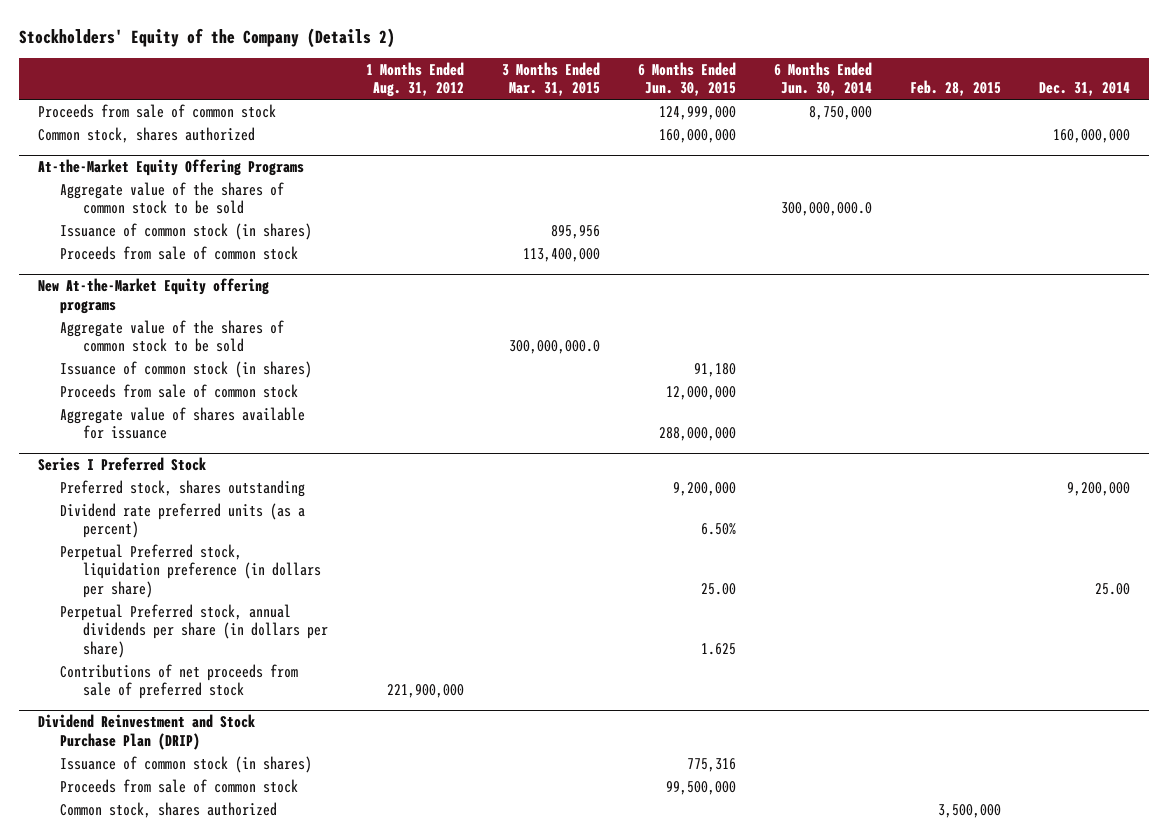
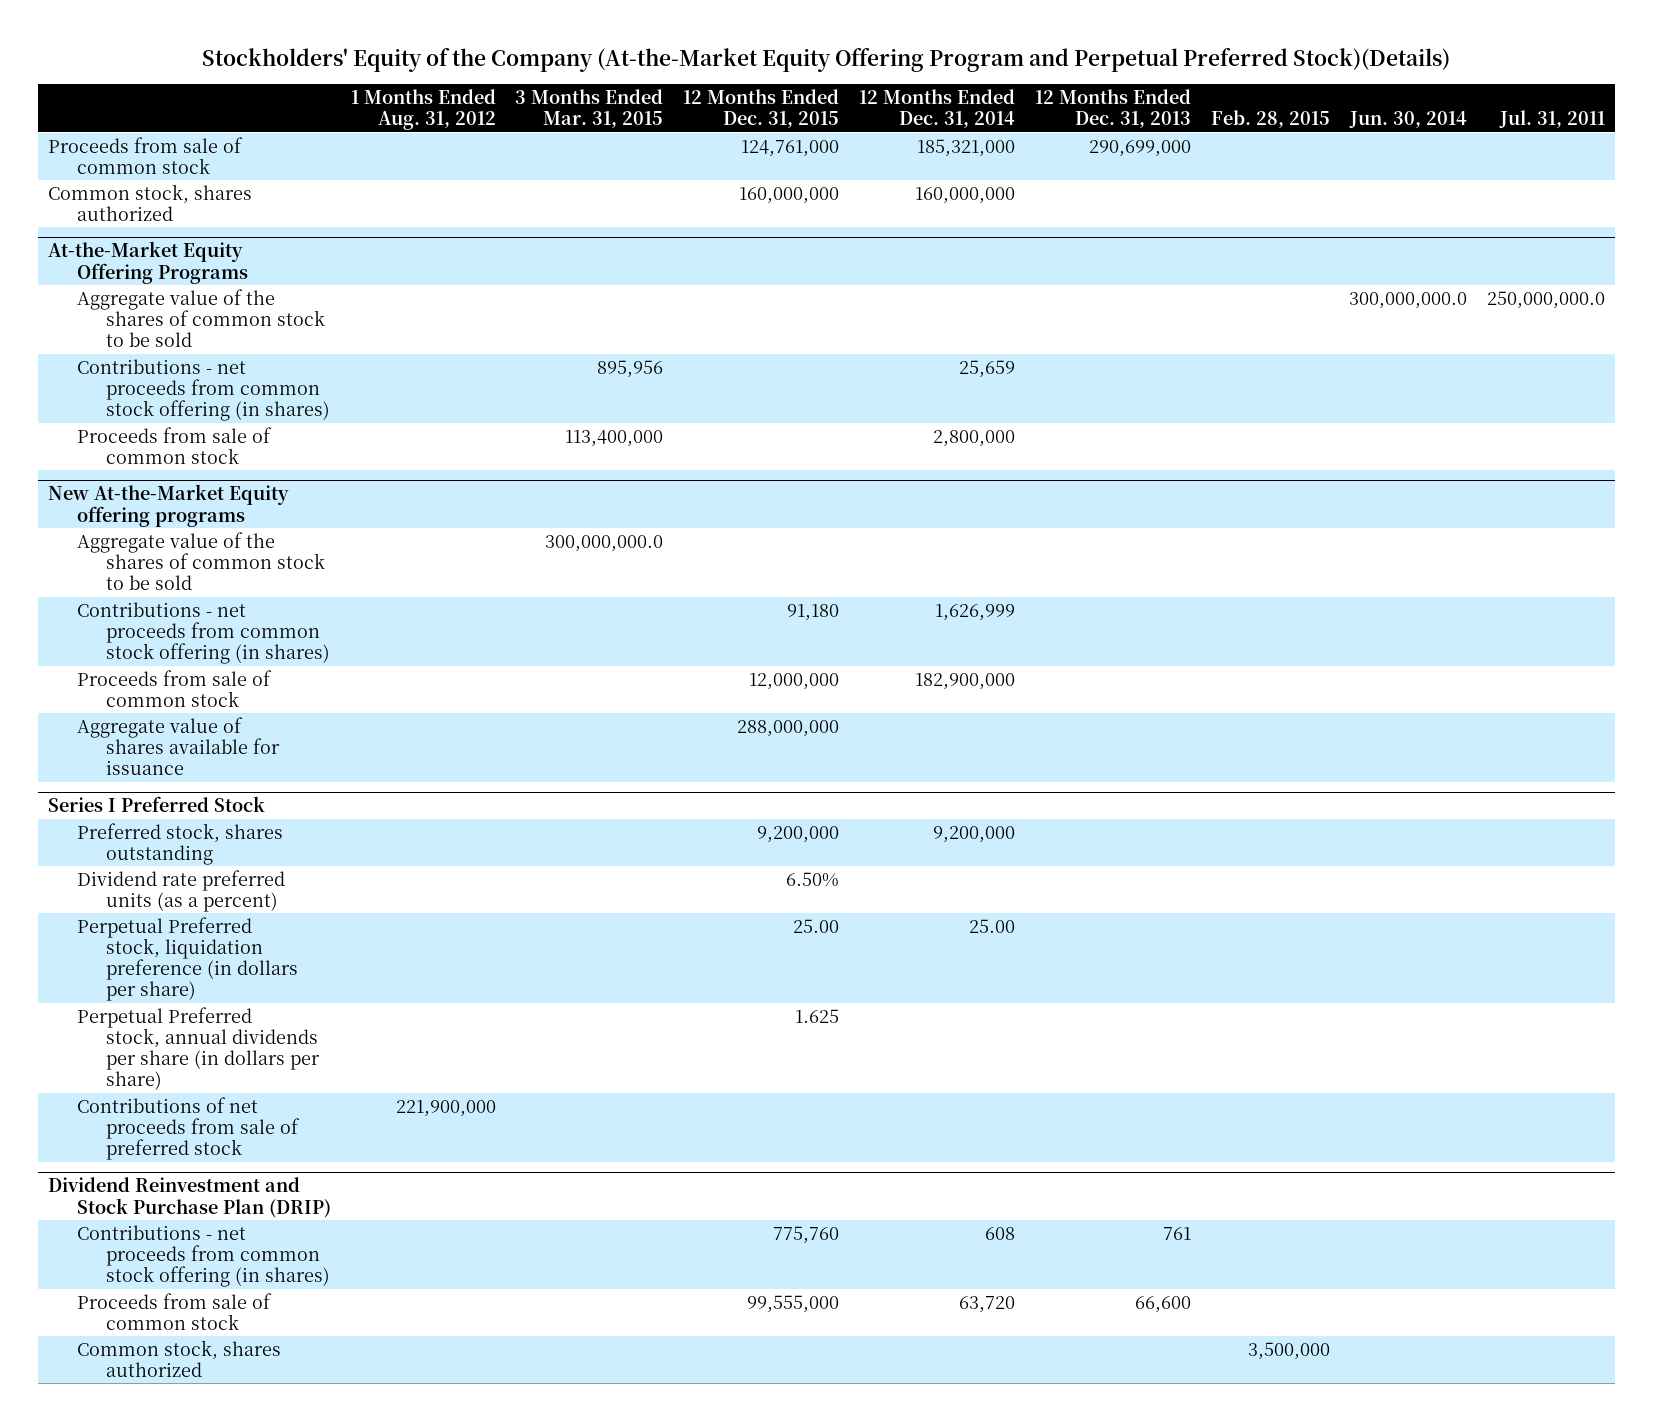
- Stockholders' Equity of the Company (Details 2)
+ Stockholders' Equity of the Company (At-the-Market Equity Offering Program and Perpetual Preferred Stock)(Details)
- | 1 Months Ended Aug. 31, 2012 | 3 Months Ended Mar. 31, 2015 | 6 Months Ended Jun. 30, 2015 | 6 Months Ended Jun. 30, 2014 | Feb. 28, 2015 | Dec. 31, 2014
+ | 1 Months Ended Aug. 31, 2012 | 3 Months Ended Mar. 31, 2015 | 12 Months Ended Dec. 31, 2015 | 12 Months Ended Dec. 31, 2014 | 12 Months Ended Dec. 31, 2013 | Feb. 28, 2015 | Jun. 30, 2014 | Jul. 31, 2011
@ At-the-Market Equity Offering Programs
- Issuance of common stock (in shares) | | 895,956 | | | |
+ Contributions - net proceeds from common stock offering (in shares) | | 895,956 | | 25,659 | | | |
@ New At-the-Market Equity offering programs
- Issuance of common stock (in shares) | | | 91,180 | | |
+ Contributions - net proceeds from common stock offering (in shares) | | | 91,180 | 1,626,999 | | | |
@ Dividend Reinvestment and Stock Purchase Plan (DRIP)
- Issuance of common stock (in shares) | | | 775,316 | | |
+ Contributions - net proceeds from common stock offering (in shares) | | | 775,760 | 608 | 761 | | |

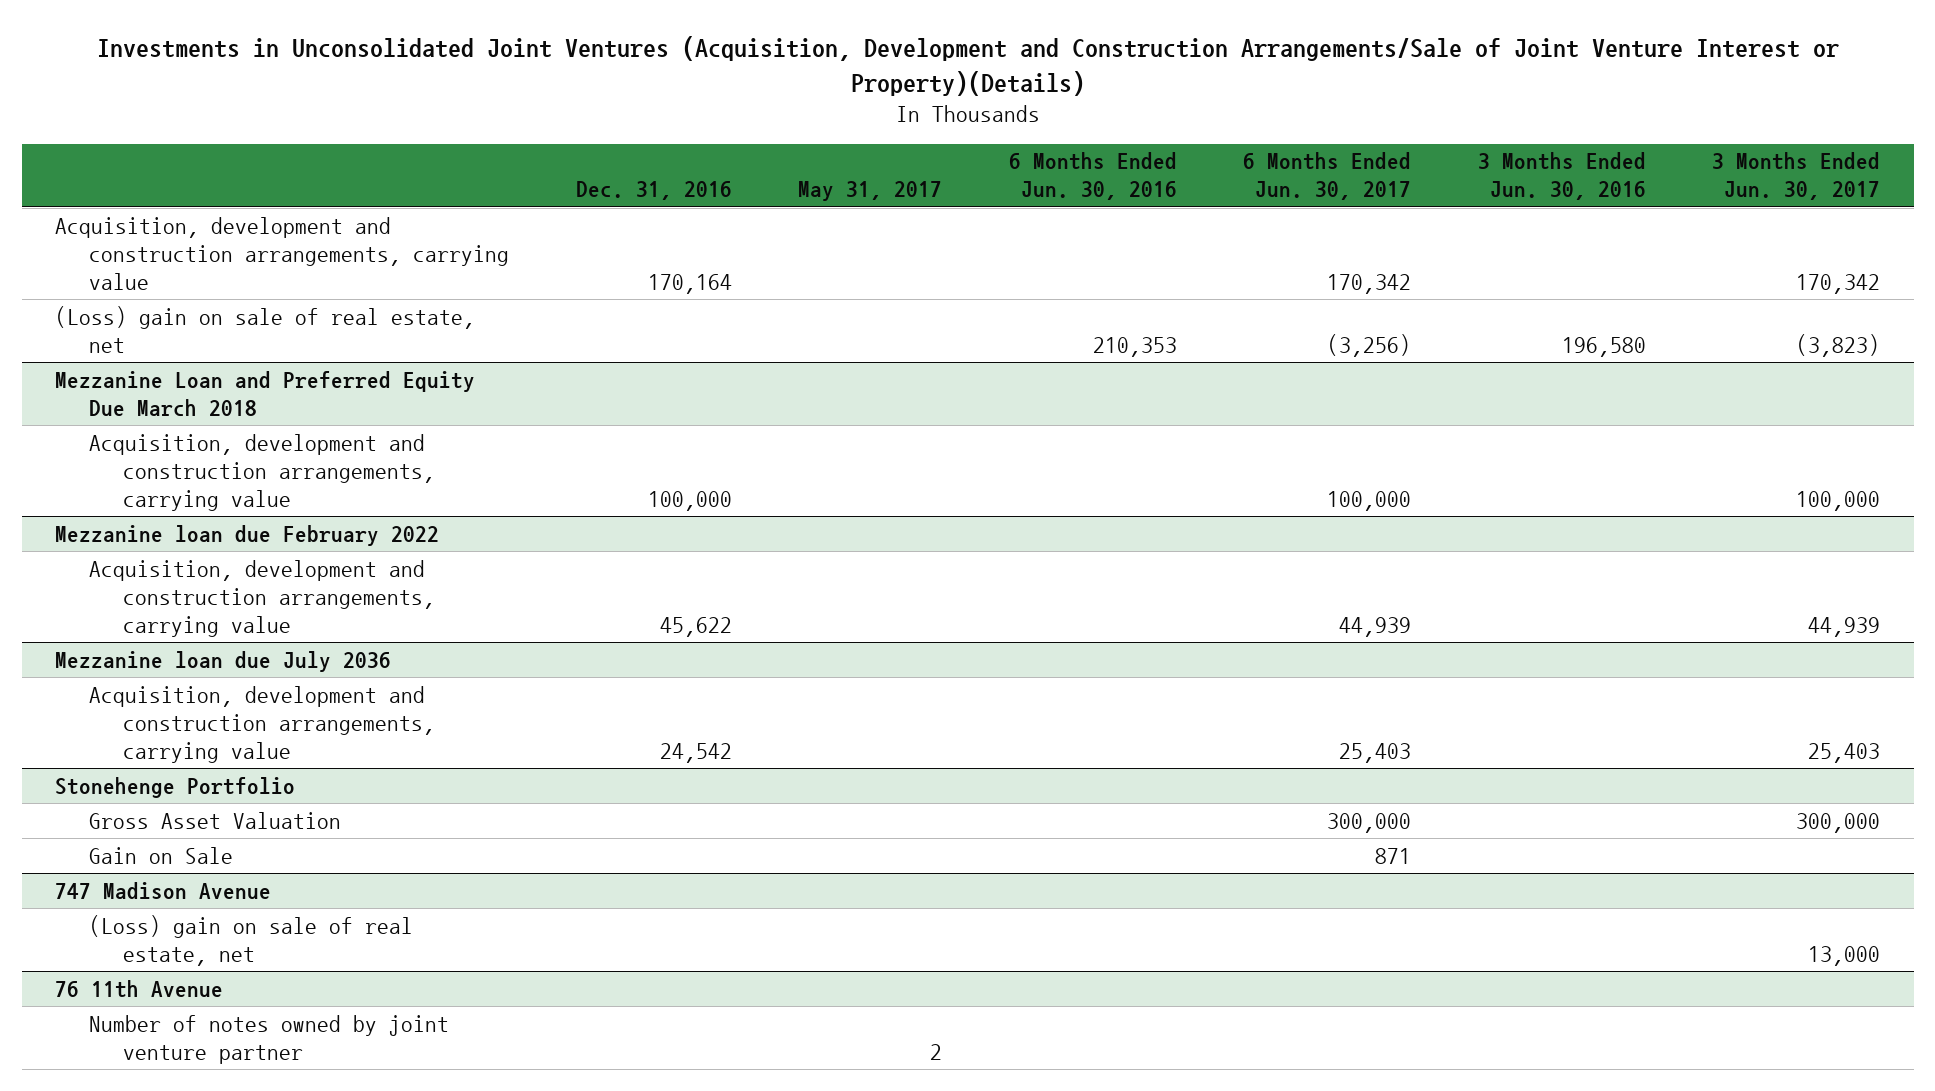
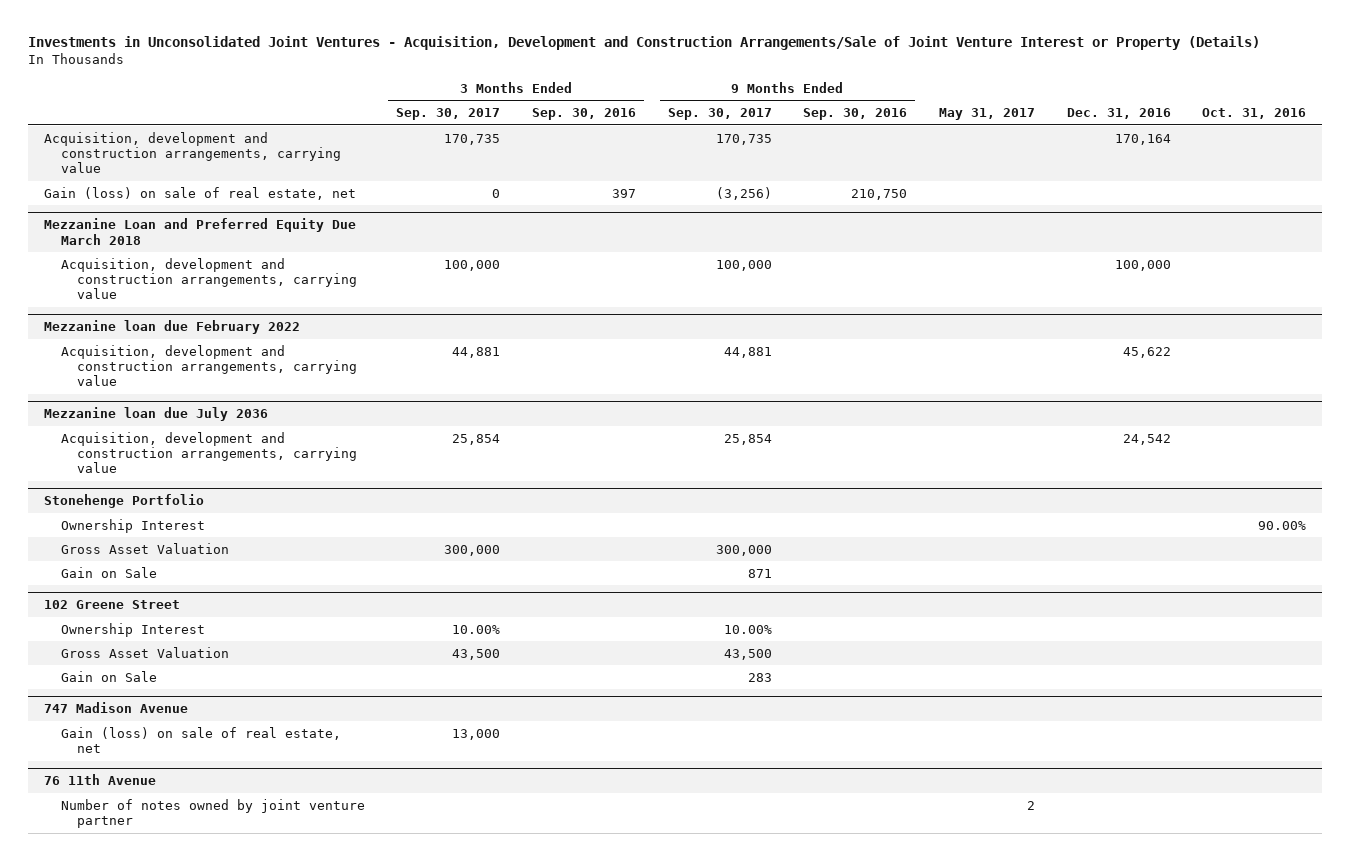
- Investments in Unconsolidated Joint Ventures (Acquisition, Development and Construction Arrangements/Sale of Joint Venture Interest or Property)(Details)
+ Investments in Unconsolidated Joint Ventures - Acquisition, Development and Construction Arrangements/Sale of Joint Venture Interest or Property (Details)
- | Dec. 31, 2016 | May 31, 2017 | 6 Months Ended Jun. 30, 2016 | 6 Months Ended Jun. 30, 2017 | 3 Months Ended Jun. 30, 2016 | 3 Months Ended Jun. 30, 2017
+ | 3 Months Ended Sep. 30, 2017 | 3 Months Ended Sep. 30, 2016 | 9 Months Ended Sep. 30, 2017 | 9 Months Ended Sep. 30, 2016 | May 31, 2017 | Dec. 31, 2016 | Oct. 31, 2016
- (Loss) gain on sale of real estate, net | | | 210,353 | (3,256) | 196,580 | (3,823)
+ Gain (loss) on sale of real estate, net | 0 | 397 | (3,256) | 210,750 | | |
@ Stonehenge Portfolio
+ Ownership Interest | | | | | | | 90.00%
+ 102 Greene Street
+ Ownership Interest | 10.00% | | 10.00% | | | |
+ Gross Asset Valuation | 43,500 | | 43,500 | | | |
+ Gain on Sale | | | 283 | | | |
@ 747 Madison Avenue
- (Loss) gain on sale of real estate, net | | | | | | 13,000
+ Gain (loss) on sale of real estate, net | 13,000 | | | | | |

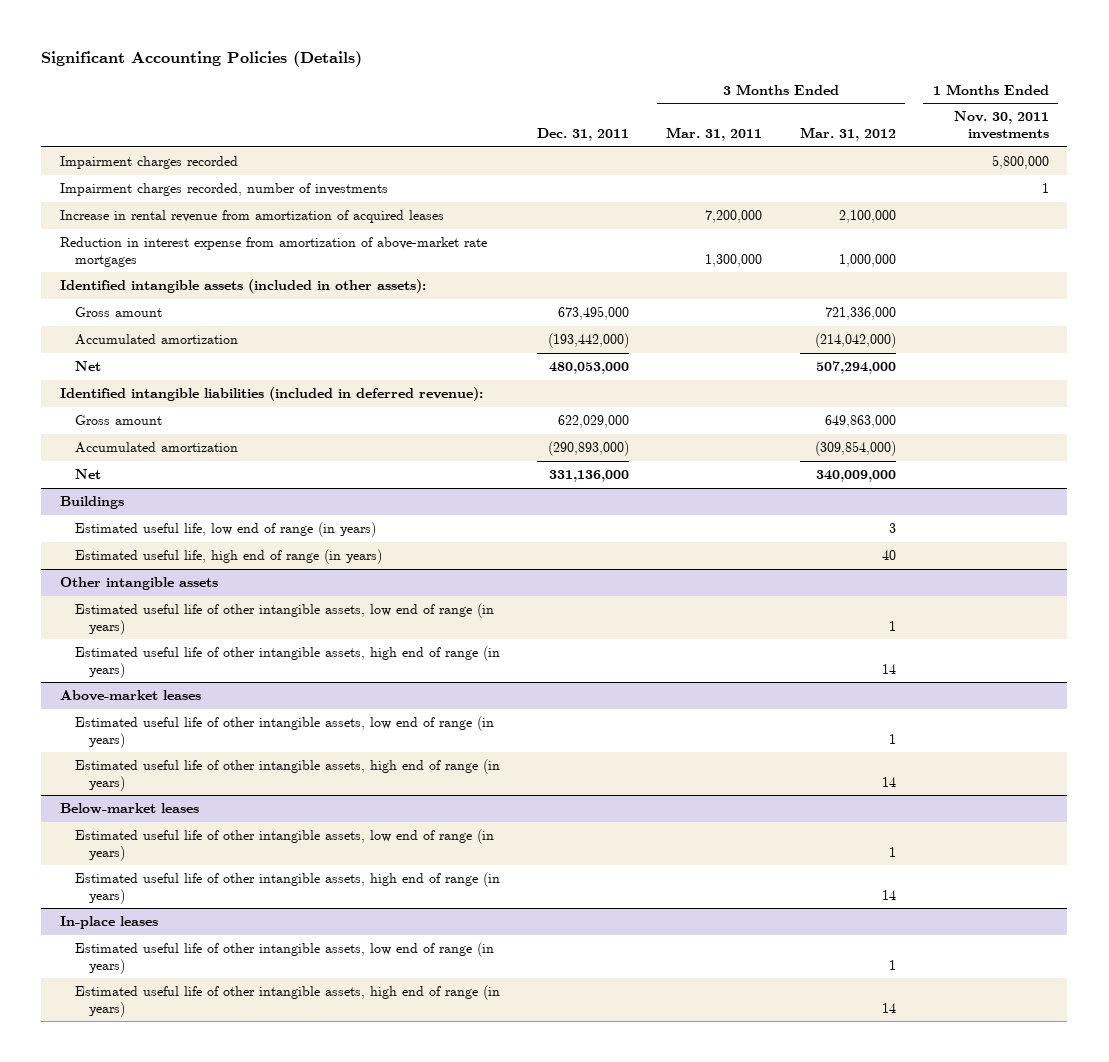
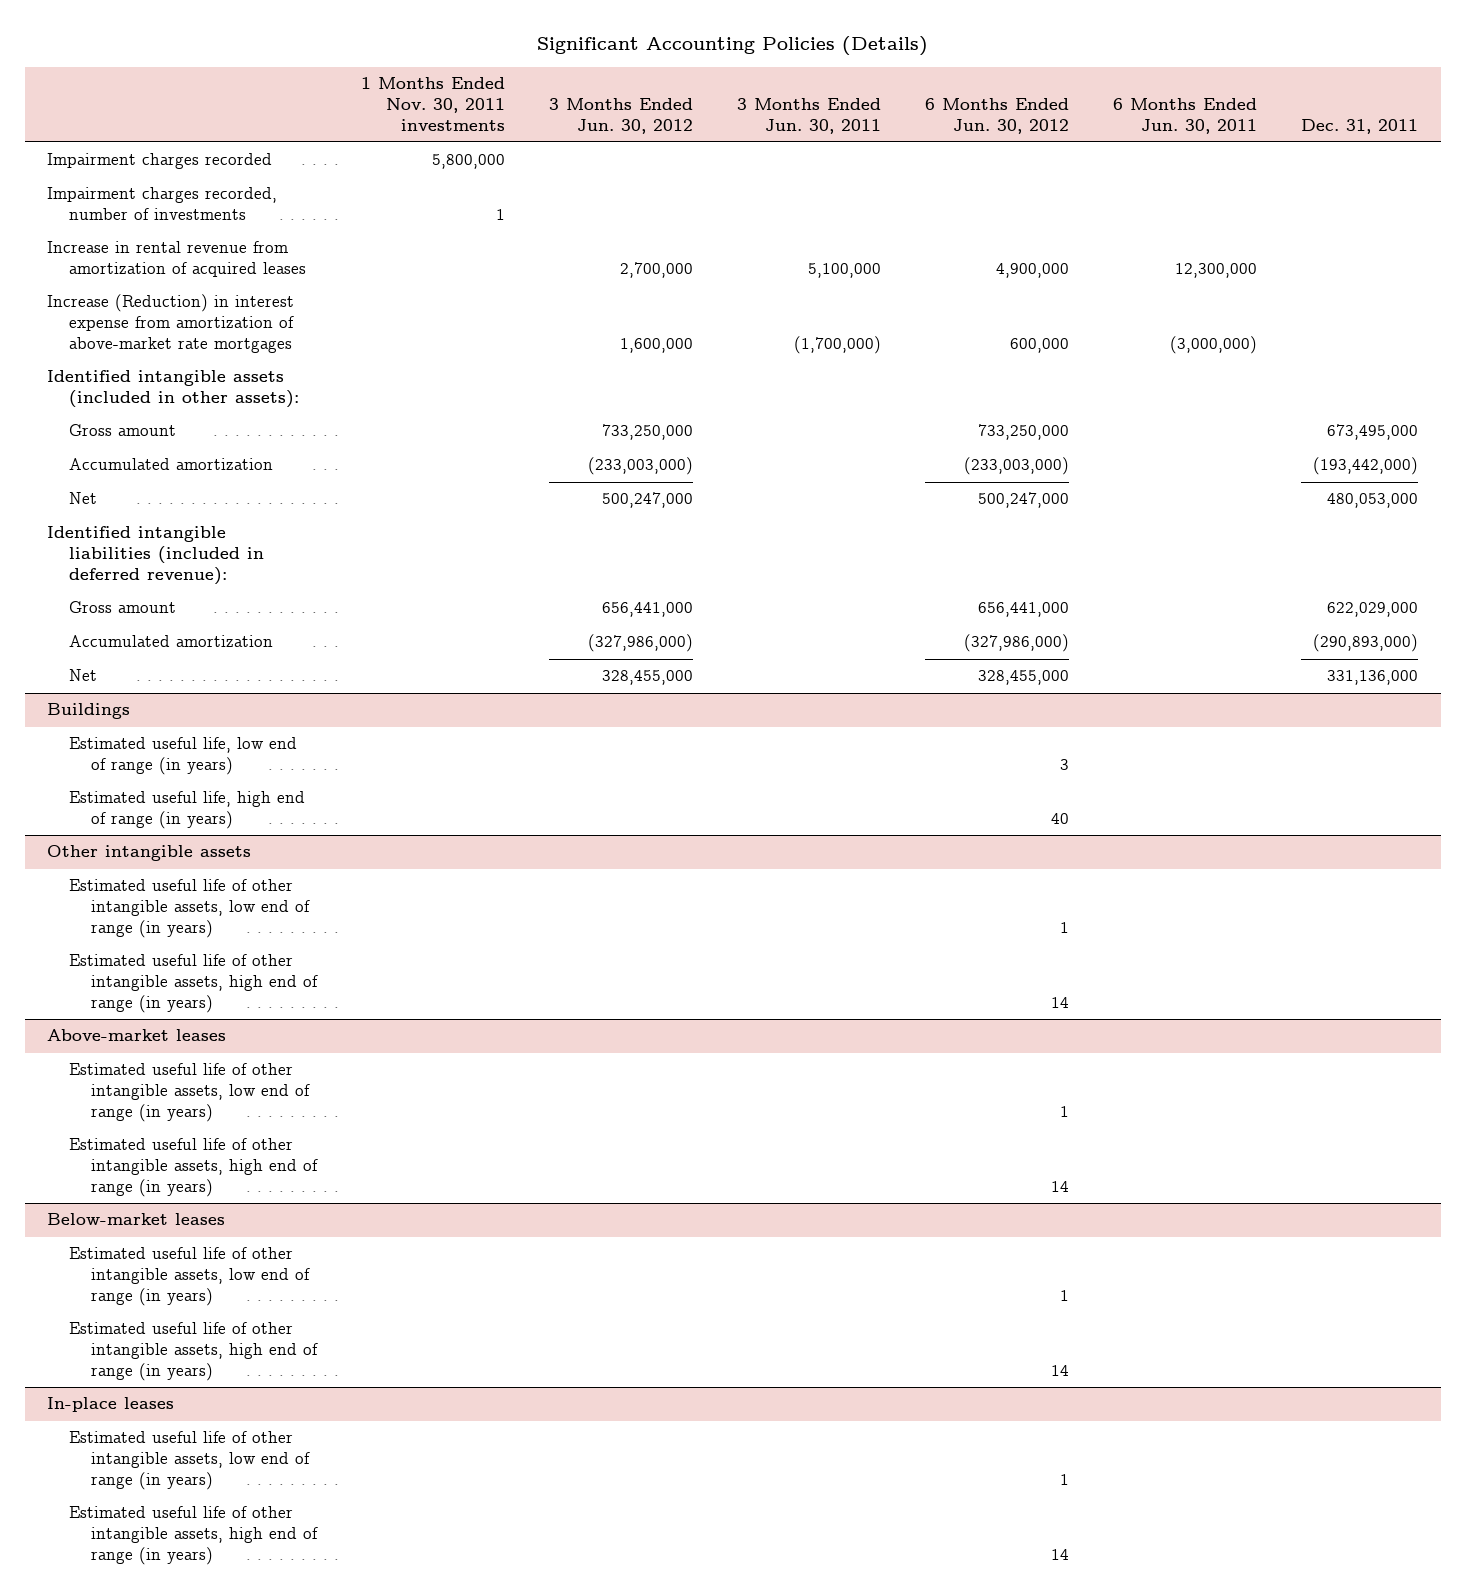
- | Dec. 31, 2011 | 3 Months Ended Mar. 31, 2011 | 3 Months Ended Mar. 31, 2012 | 1 Months Ended Nov. 30, 2011 investments
+ | 1 Months Ended Nov. 30, 2011 investments | 3 Months Ended Jun. 30, 2012 | 3 Months Ended Jun. 30, 2011 | 6 Months Ended Jun. 30, 2012 | 6 Months Ended Jun. 30, 2011 | Dec. 31, 2011
- Reduction in interest expense from amortization of above-market rate mortgages | | 1,300,000 | 1,000,000 |
+ Increase (Reduction) in interest expense from amortization of above-market rate mortgages | | 1,600,000 | (1,700,000) | 600,000 | (3,000,000) |

